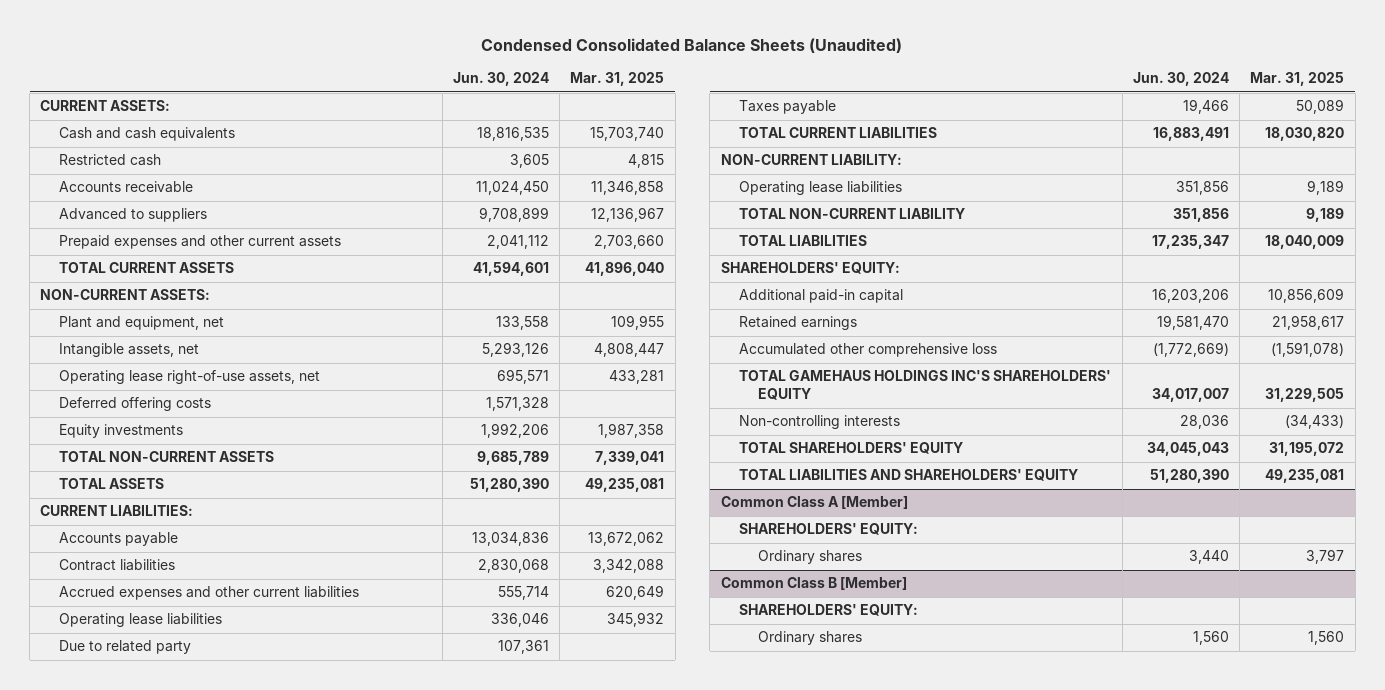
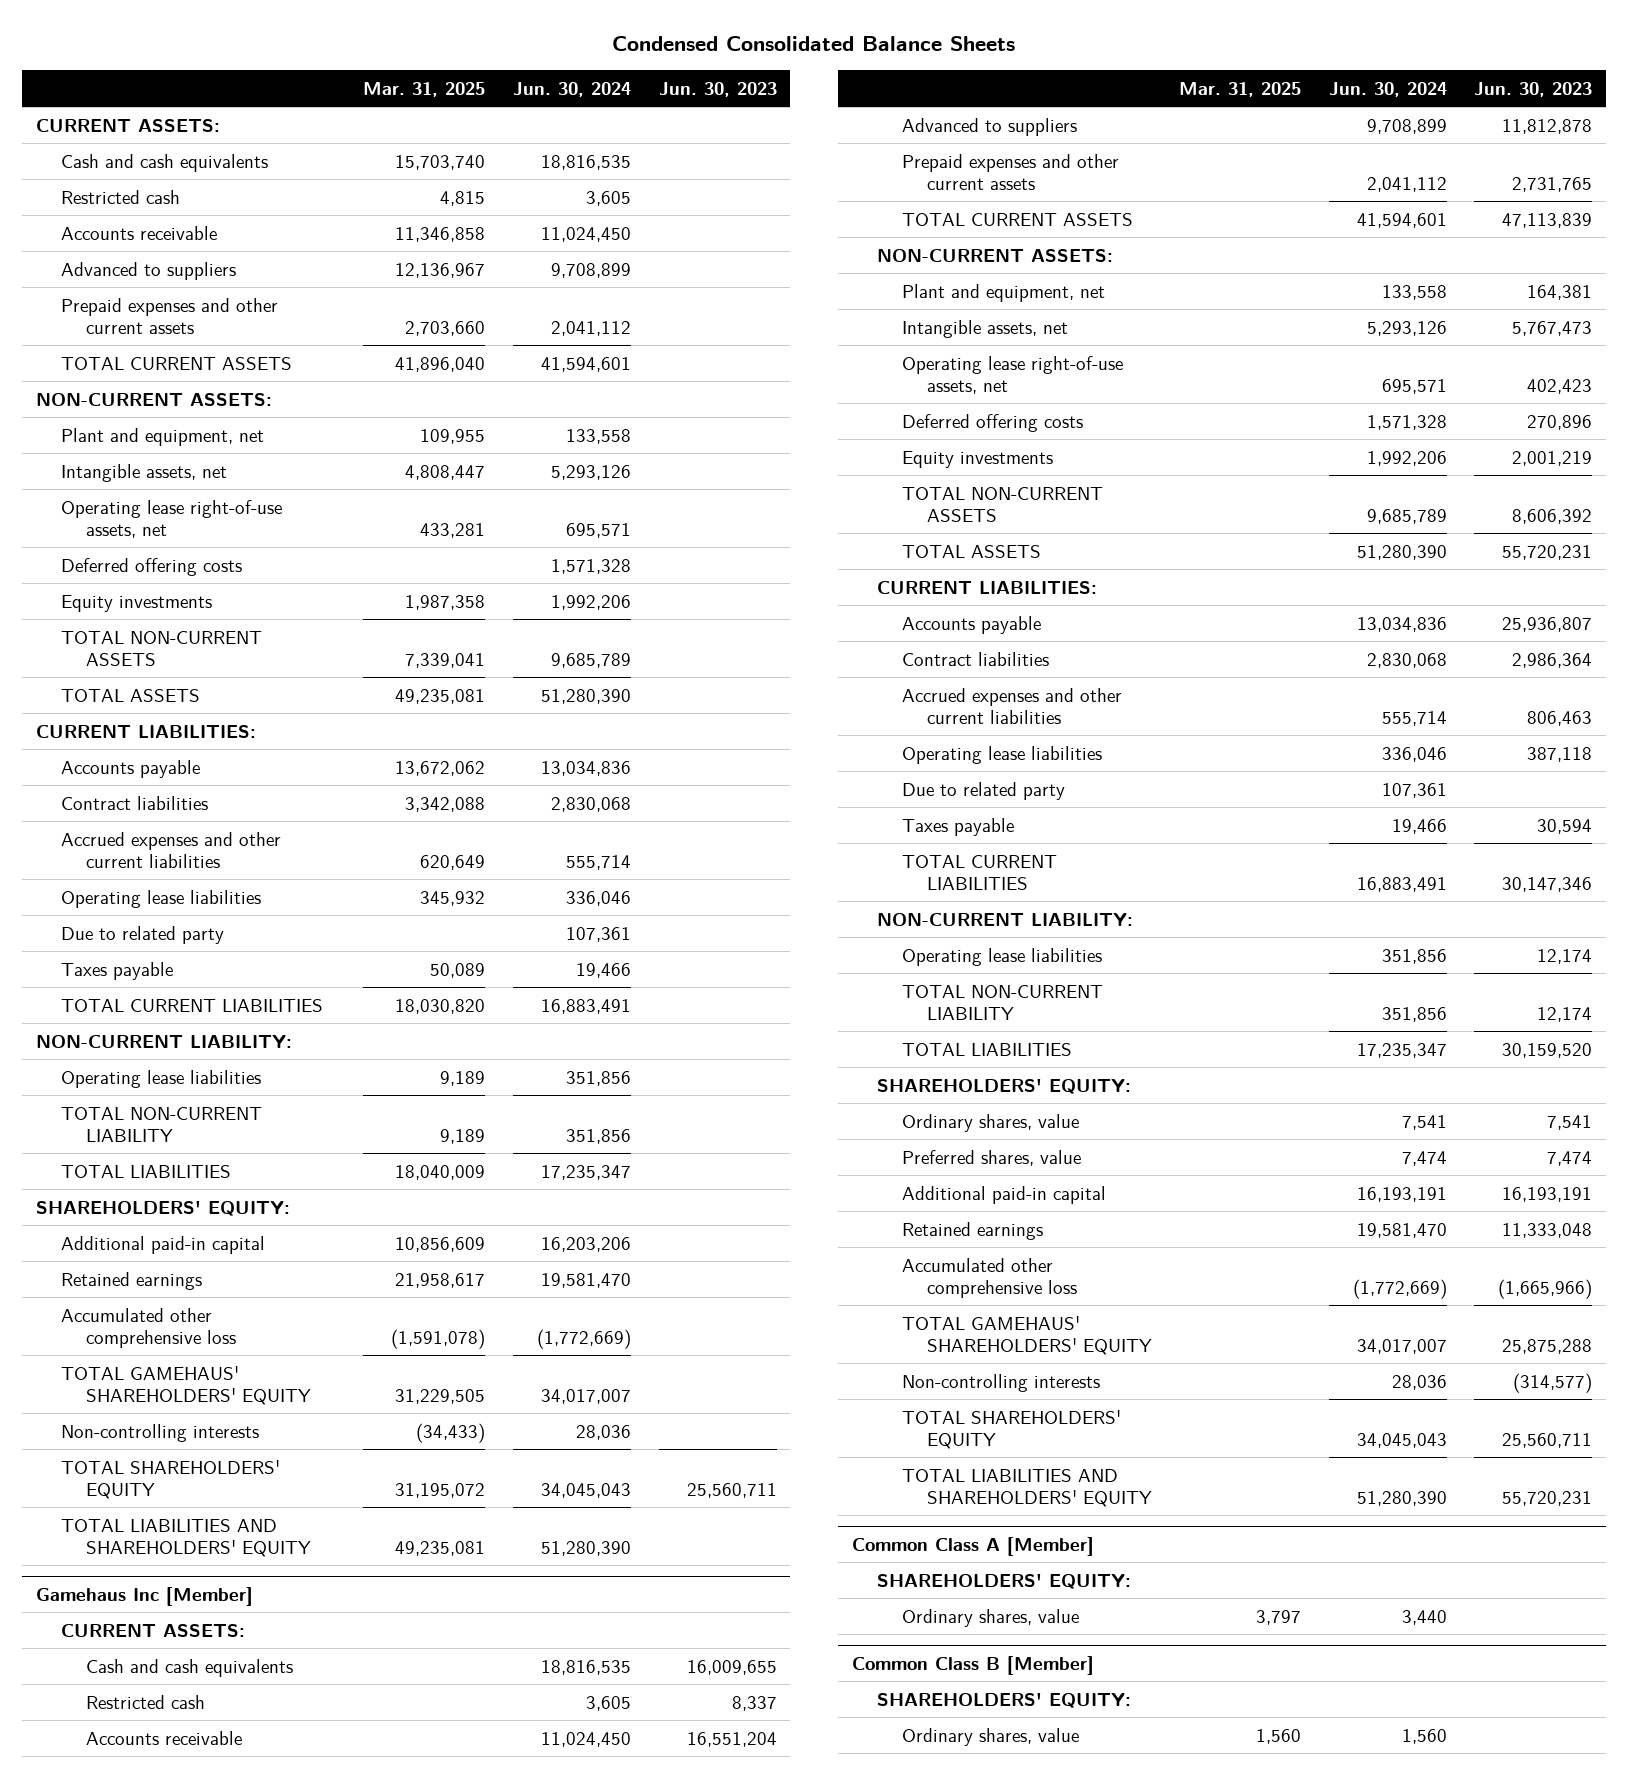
- Condensed Consolidated Balance Sheets (Unaudited)
+ Condensed Consolidated Balance Sheets
- | Jun. 30, 2024 | Mar. 31, 2025
+ | Mar. 31, 2025 | Jun. 30, 2024 | Jun. 30, 2023
- TOTAL GAMEHAUS HOLDINGS INC'S SHAREHOLDERS' EQUITY | 34,017,007 | 31,229,505
+ TOTAL GAMEHAUS' SHAREHOLDERS' EQUITY | 31,229,505 | 34,017,007 |
+ Gamehaus Inc [Member]
+ CURRENT ASSETS:
+ Cash and cash equivalents | | 18,816,535 | 16,009,655
+ Restricted cash | | 3,605 | 8,337
+ Accounts receivable | | 11,024,450 | 16,551,204
+ Advanced to suppliers | | 9,708,899 | 11,812,878
+ Prepaid expenses and other current assets | | 2,041,112 | 2,731,765
+ TOTAL CURRENT ASSETS | | 41,594,601 | 47,113,839
+ NON-CURRENT ASSETS:
+ Plant and equipment, net | | 133,558 | 164,381
+ Intangible assets, net | | 5,293,126 | 5,767,473
+ Operating lease right-of-use assets, net | | 695,571 | 402,423
+ Deferred offering costs | | 1,571,328 | 270,896
+ Equity investments | | 1,992,206 | 2,001,219
+ TOTAL NON-CURRENT ASSETS | | 9,685,789 | 8,606,392
+ TOTAL ASSETS | | 51,280,390 | 55,720,231
+ CURRENT LIABILITIES:
+ Accounts payable | | 13,034,836 | 25,936,807
+ Contract liabilities | | 2,830,068 | 2,986,364
+ Accrued expenses and other current liabilities | | 555,714 | 806,463
+ Operating lease liabilities | | 336,046 | 387,118
+ Due to related party | | 107,361 |
+ Taxes payable | | 19,466 | 30,594
+ TOTAL CURRENT LIABILITIES | | 16,883,491 | 30,147,346
+ NON-CURRENT LIABILITY:
+ Operating lease liabilities | | 351,856 | 12,174
+ TOTAL NON-CURRENT LIABILITY | | 351,856 | 12,174
+ TOTAL LIABILITIES | | 17,235,347 | 30,159,520
+ SHAREHOLDERS' EQUITY:
+ Ordinary shares, value | | 7,541 | 7,541
+ Preferred shares, value | | 7,474 | 7,474
+ Additional paid-in capital | | 16,193,191 | 16,193,191
+ Retained earnings | | 19,581,470 | 11,333,048
+ Accumulated other comprehensive loss | | (1,772,669) | (1,665,966)
+ TOTAL GAMEHAUS' SHAREHOLDERS' EQUITY | | 34,017,007 | 25,875,288
+ Non-controlling interests | | 28,036 | (314,577)
+ TOTAL SHAREHOLDERS' EQUITY | | 34,045,043 | 25,560,711
+ TOTAL LIABILITIES AND SHAREHOLDERS' EQUITY | | 51,280,390 | 55,720,231
@ Common Class A [Member]
- Ordinary shares | 3,440 | 3,797
+ Ordinary shares, value | 3,797 | 3,440 |
@ Common Class B [Member]
- Ordinary shares | 1,560 | 1,560
+ Ordinary shares, value | 1,560 | 1,560 |

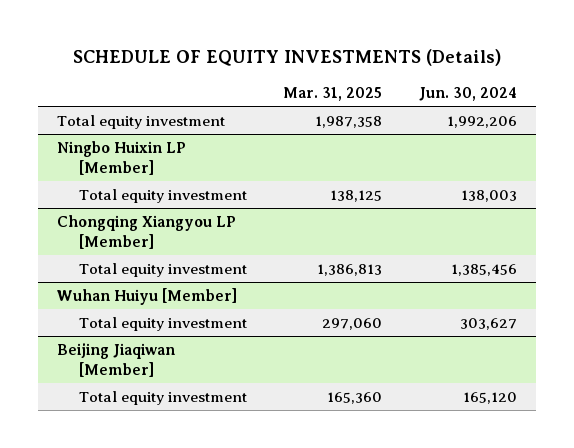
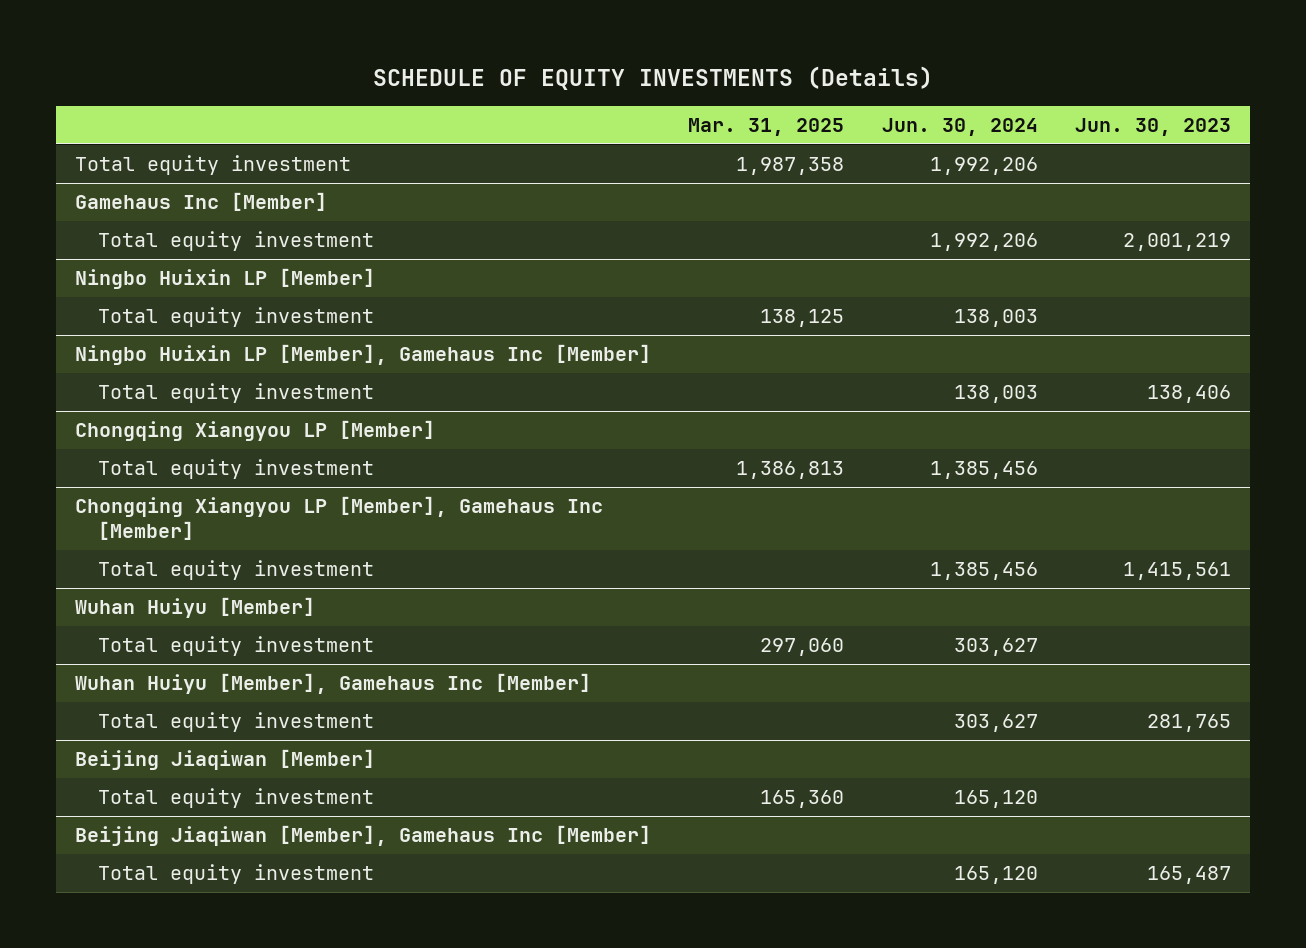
- | Mar. 31, 2025 | Jun. 30, 2024
+ | Mar. 31, 2025 | Jun. 30, 2024 | Jun. 30, 2023
+ Gamehaus Inc [Member]
+ Total equity investment | | 1,992,206 | 2,001,219
+ Ningbo Huixin LP [Member], Gamehaus Inc [Member]
+ Total equity investment | | 138,003 | 138,406
+ Chongqing Xiangyou LP [Member], Gamehaus Inc [Member]
+ Total equity investment | | 1,385,456 | 1,415,561
+ Wuhan Huiyu [Member], Gamehaus Inc [Member]
+ Total equity investment | | 303,627 | 281,765
+ Beijing Jiaqiwan [Member], Gamehaus Inc [Member]
+ Total equity investment | | 165,120 | 165,487

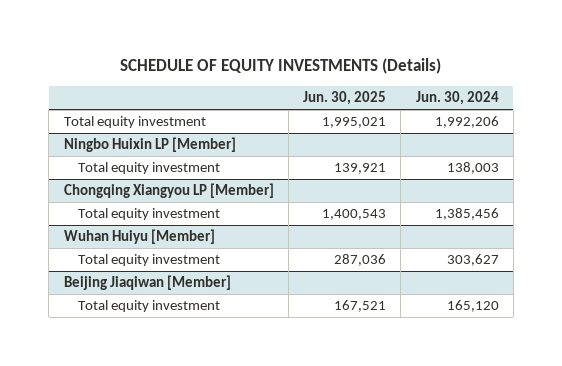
- | Mar. 31, 2025 | Jun. 30, 2024 | Jun. 30, 2023
+ | Jun. 30, 2025 | Jun. 30, 2024
- Gamehaus Inc [Member]
- Total equity investment | | 1,992,206 | 2,001,219
- Ningbo Huixin LP [Member], Gamehaus Inc [Member]
- Total equity investment | | 138,003 | 138,406
- Chongqing Xiangyou LP [Member], Gamehaus Inc [Member]
- Total equity investment | | 1,385,456 | 1,415,561
- Wuhan Huiyu [Member], Gamehaus Inc [Member]
- Total equity investment | | 303,627 | 281,765
- Beijing Jiaqiwan [Member], Gamehaus Inc [Member]
- Total equity investment | | 165,120 | 165,487

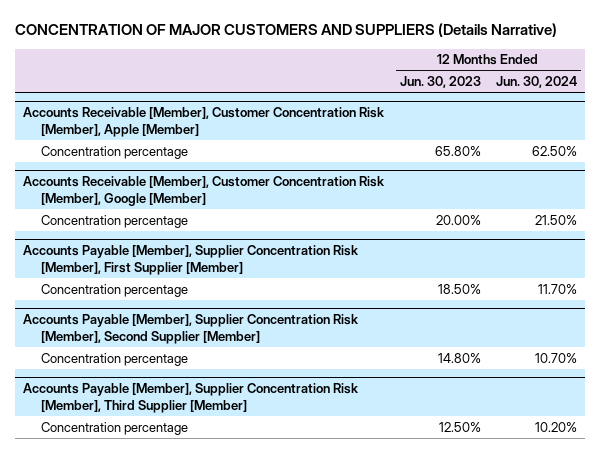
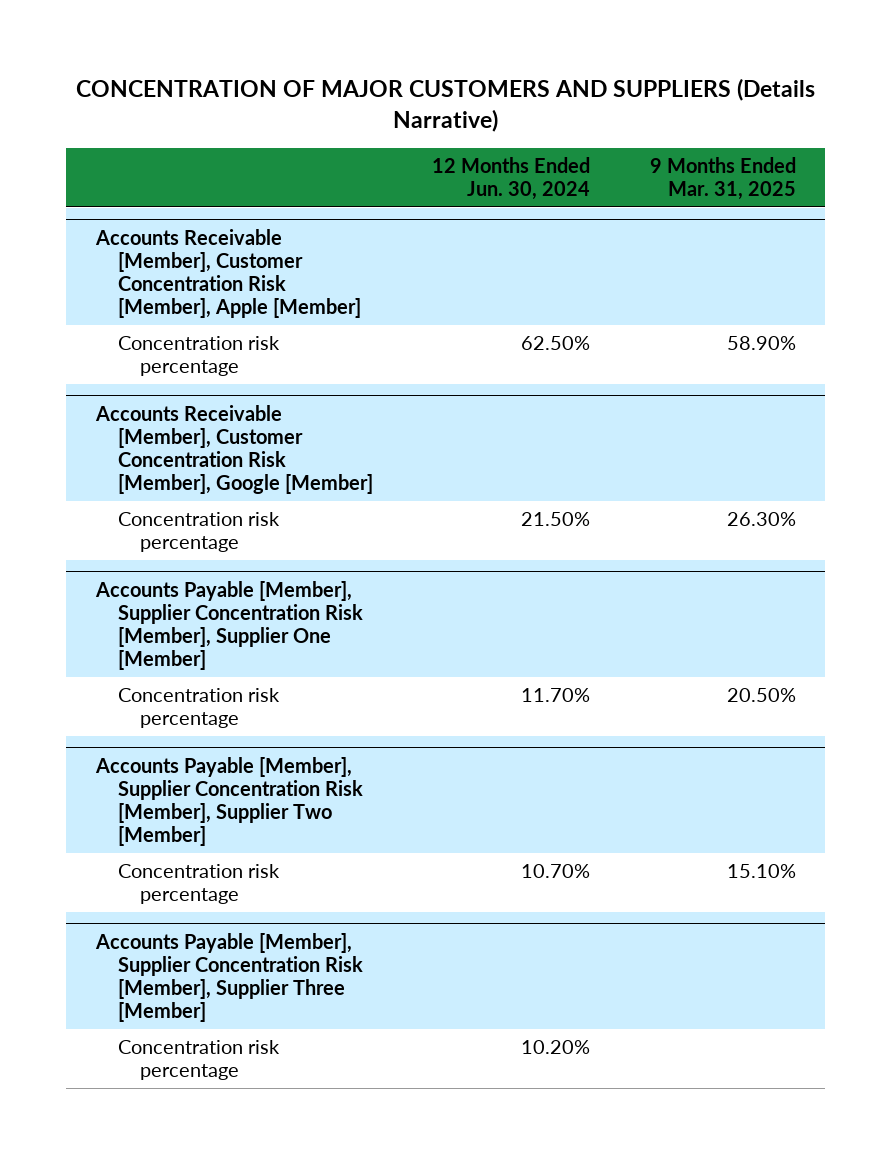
- | 12 Months Ended Jun. 30, 2023 | 12 Months Ended Jun. 30, 2024
+ | 12 Months Ended Jun. 30, 2024 | 9 Months Ended Mar. 31, 2025
@ Accounts Receivable [Member], Customer Concentration Risk [Member], Apple [Member]
- Concentration percentage | 65.80% | 62.50%
+ Concentration risk percentage | 62.50% | 58.90%
@ Accounts Receivable [Member], Customer Concentration Risk [Member], Google [Member]
- Concentration percentage | 20.00% | 21.50%
- Accounts Payable [Member], Supplier Concentration Risk [Member], First Supplier [Member]
- Concentration percentage | 18.50% | 11.70%
- Accounts Payable [Member], Supplier Concentration Risk [Member], Second Supplier [Member]
- Concentration percentage | 14.80% | 10.70%
- Accounts Payable [Member], Supplier Concentration Risk [Member], Third Supplier [Member]
- Concentration percentage | 12.50% | 10.20%
@ Accounts Receivable [Member], Customer Concentration Risk [Member], Google [Member]
+ Concentration risk percentage | 21.50% | 26.30%
+ Accounts Payable [Member], Supplier Concentration Risk [Member], Supplier One [Member]
+ Concentration risk percentage | 11.70% | 20.50%
+ Accounts Payable [Member], Supplier Concentration Risk [Member], Supplier Two [Member]
+ Concentration risk percentage | 10.70% | 15.10%
+ Accounts Payable [Member], Supplier Concentration Risk [Member], Supplier Three [Member]
+ Concentration risk percentage | 10.20% |

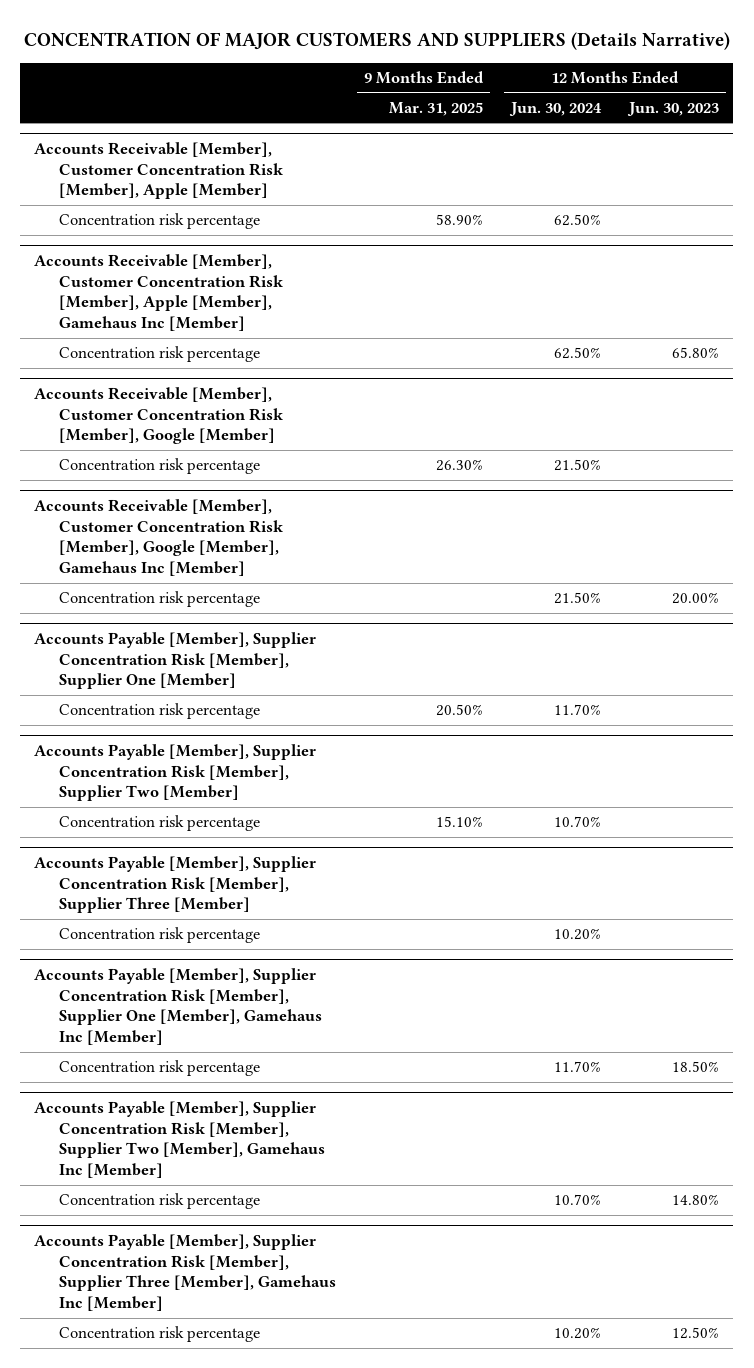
- | 12 Months Ended Jun. 30, 2024 | 9 Months Ended Mar. 31, 2025
+ | 9 Months Ended Mar. 31, 2025 | 12 Months Ended Jun. 30, 2024 | 12 Months Ended Jun. 30, 2023
+ Accounts Receivable [Member], Customer Concentration Risk [Member], Apple [Member], Gamehaus Inc [Member]
+ Concentration risk percentage | | 62.50% | 65.80%
+ Accounts Receivable [Member], Customer Concentration Risk [Member], Google [Member], Gamehaus Inc [Member]
+ Concentration risk percentage | | 21.50% | 20.00%
+ Accounts Payable [Member], Supplier Concentration Risk [Member], Supplier One [Member], Gamehaus Inc [Member]
+ Concentration risk percentage | | 11.70% | 18.50%
+ Accounts Payable [Member], Supplier Concentration Risk [Member], Supplier Two [Member], Gamehaus Inc [Member]
+ Concentration risk percentage | | 10.70% | 14.80%
+ Accounts Payable [Member], Supplier Concentration Risk [Member], Supplier Three [Member], Gamehaus Inc [Member]
+ Concentration risk percentage | | 10.20% | 12.50%

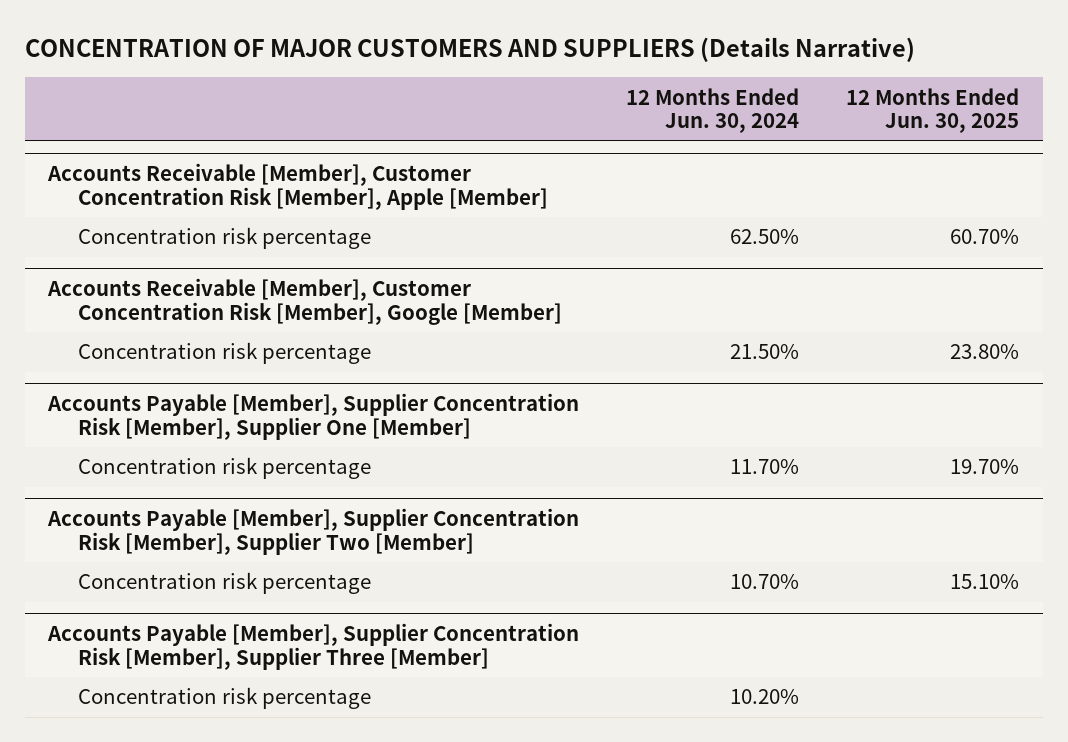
- | 9 Months Ended Mar. 31, 2025 | 12 Months Ended Jun. 30, 2024 | 12 Months Ended Jun. 30, 2023
+ | 12 Months Ended Jun. 30, 2024 | 12 Months Ended Jun. 30, 2025
- Accounts Receivable [Member], Customer Concentration Risk [Member], Apple [Member], Gamehaus Inc [Member]
- Concentration risk percentage | | 62.50% | 65.80%
- Accounts Receivable [Member], Customer Concentration Risk [Member], Google [Member], Gamehaus Inc [Member]
- Concentration risk percentage | | 21.50% | 20.00%
- Accounts Payable [Member], Supplier Concentration Risk [Member], Supplier One [Member], Gamehaus Inc [Member]
- Concentration risk percentage | | 11.70% | 18.50%
- Accounts Payable [Member], Supplier Concentration Risk [Member], Supplier Two [Member], Gamehaus Inc [Member]
- Concentration risk percentage | | 10.70% | 14.80%
- Accounts Payable [Member], Supplier Concentration Risk [Member], Supplier Three [Member], Gamehaus Inc [Member]
- Concentration risk percentage | | 10.20% | 12.50%

